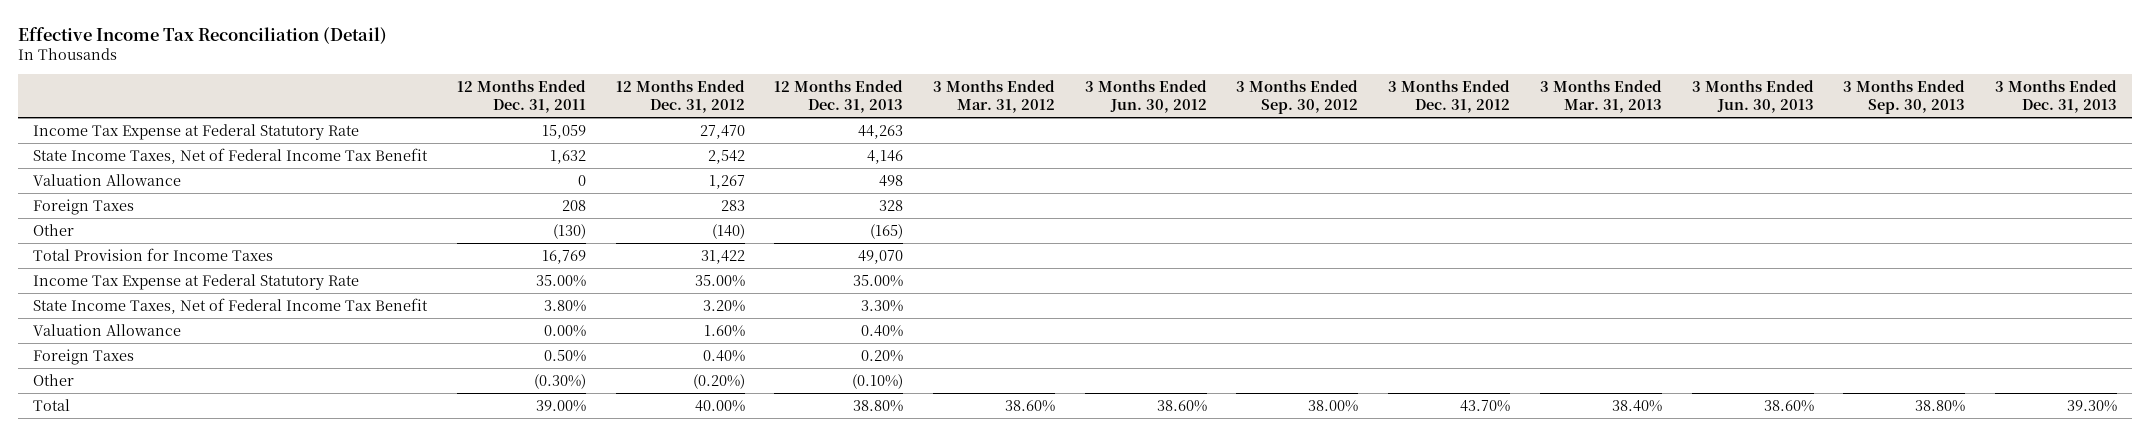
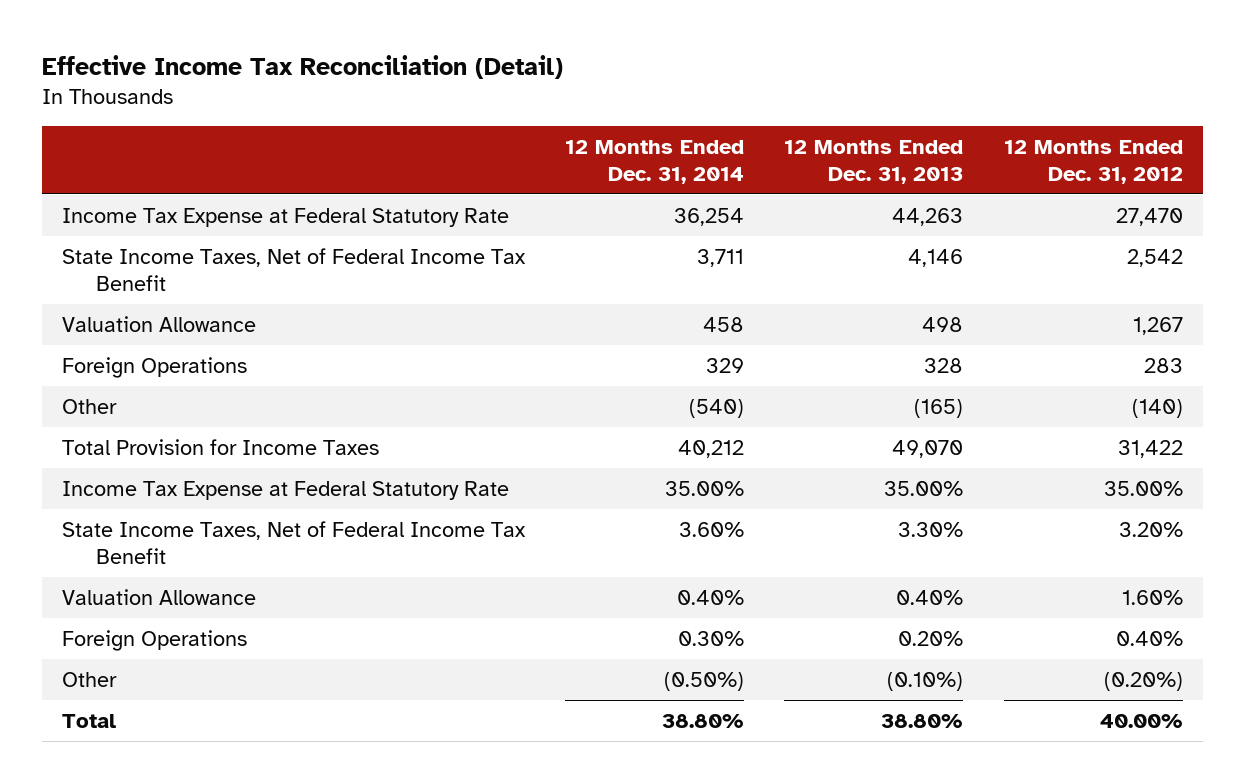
- | 12 Months Ended Dec. 31, 2011 | 12 Months Ended Dec. 31, 2012 | 12 Months Ended Dec. 31, 2013 | 3 Months Ended Mar. 31, 2012 | 3 Months Ended Jun. 30, 2012 | 3 Months Ended Sep. 30, 2012 | 3 Months Ended Dec. 31, 2012 | 3 Months Ended Mar. 31, 2013 | 3 Months Ended Jun. 30, 2013 | 3 Months Ended Sep. 30, 2013 | 3 Months Ended Dec. 31, 2013
+ | 12 Months Ended Dec. 31, 2014 | 12 Months Ended Dec. 31, 2013 | 12 Months Ended Dec. 31, 2012
- Foreign Taxes | 208 | 283 | 328 | | | | | | | |
+ Foreign Operations | 329 | 328 | 283
- Foreign Taxes | 0.50% | 0.40% | 0.20% | | | | | | | |
+ Foreign Operations | 0.30% | 0.20% | 0.40%

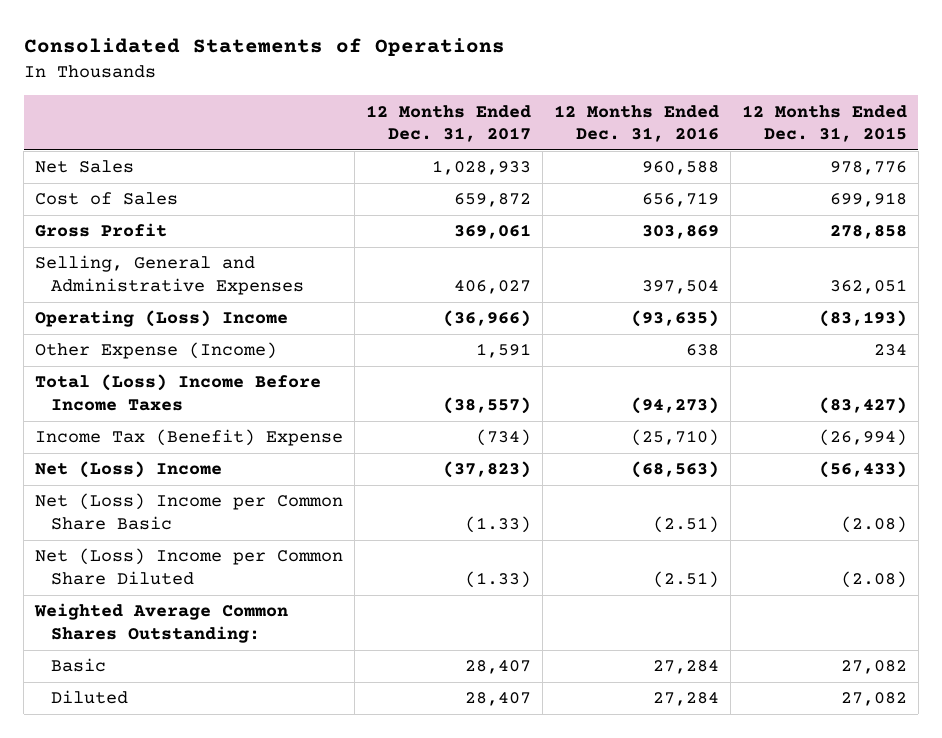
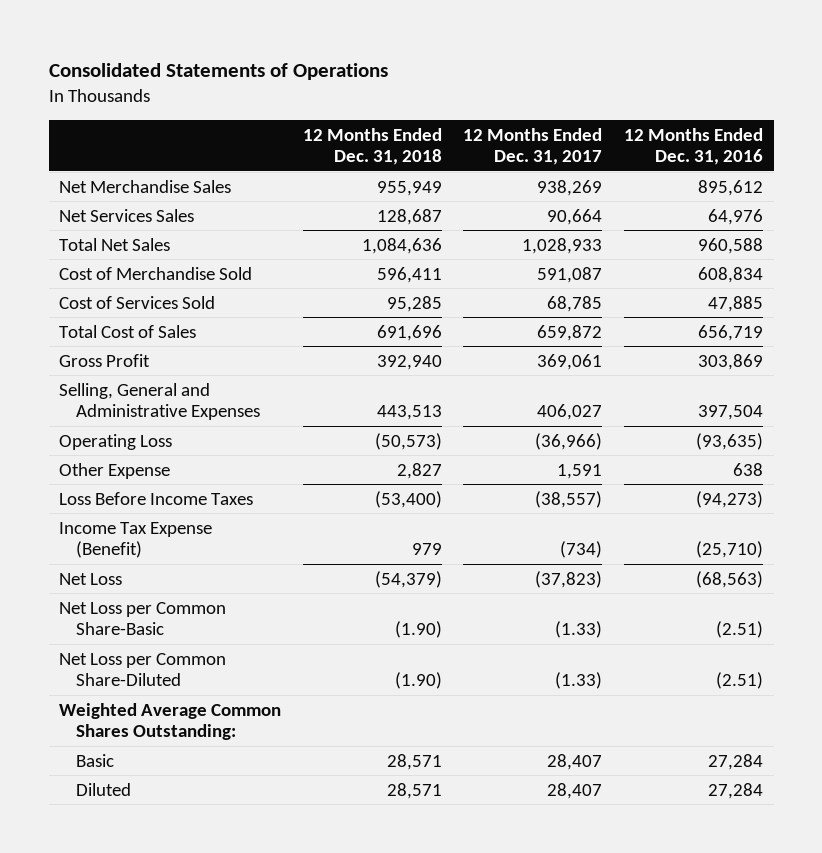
- | 12 Months Ended Dec. 31, 2017 | 12 Months Ended Dec. 31, 2016 | 12 Months Ended Dec. 31, 2015
+ | 12 Months Ended Dec. 31, 2018 | 12 Months Ended Dec. 31, 2017 | 12 Months Ended Dec. 31, 2016
- Net Sales | 1,028,933 | 960,588 | 978,776
- Cost of Sales | 659,872 | 656,719 | 699,918
+ Net Merchandise Sales | 955,949 | 938,269 | 895,612
+ Net Services Sales | 128,687 | 90,664 | 64,976
+ Total Net Sales | 1,084,636 | 1,028,933 | 960,588
+ Cost of Merchandise Sold | 596,411 | 591,087 | 608,834
+ Cost of Services Sold | 95,285 | 68,785 | 47,885
+ Total Cost of Sales | 691,696 | 659,872 | 656,719
- Operating (Loss) Income | (36,966) | (93,635) | (83,193)
- Other Expense (Income) | 1,591 | 638 | 234
- Total (Loss) Income Before Income Taxes | (38,557) | (94,273) | (83,427)
- Income Tax (Benefit) Expense | (734) | (25,710) | (26,994)
- Net (Loss) Income | (37,823) | (68,563) | (56,433)
- Net (Loss) Income per Common Share Basic | (1.33) | (2.51) | (2.08)
- Net (Loss) Income per Common Share Diluted | (1.33) | (2.51) | (2.08)
+ Operating Loss | (50,573) | (36,966) | (93,635)
+ Other Expense | 2,827 | 1,591 | 638
+ Loss Before Income Taxes | (53,400) | (38,557) | (94,273)
+ Income Tax Expense (Benefit) | 979 | (734) | (25,710)
+ Net Loss | (54,379) | (37,823) | (68,563)
+ Net Loss per Common Share-Basic | (1.90) | (1.33) | (2.51)
+ Net Loss per Common Share-Diluted | (1.90) | (1.33) | (2.51)

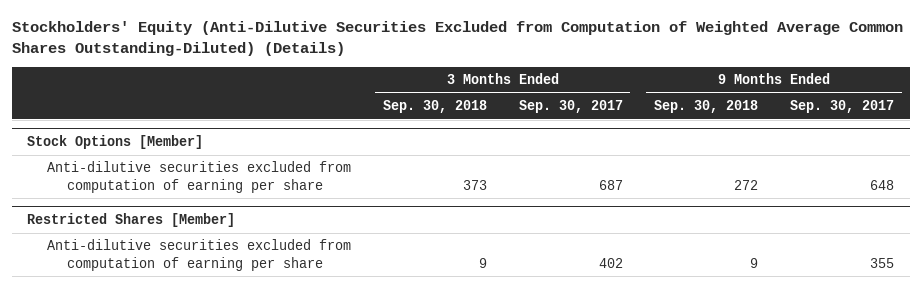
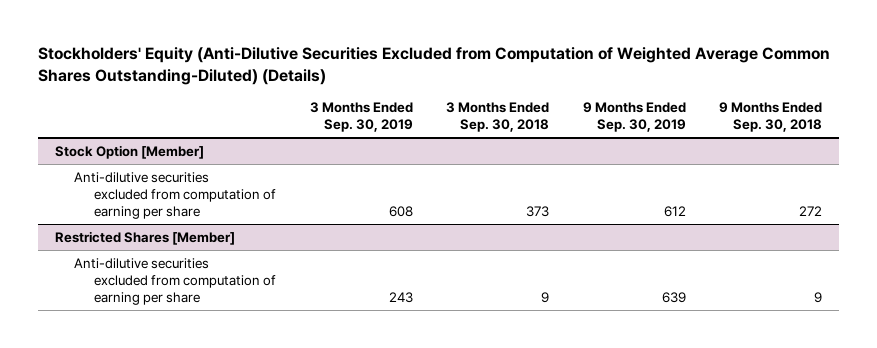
- | 3 Months Ended Sep. 30, 2018 | 3 Months Ended Sep. 30, 2017 | 9 Months Ended Sep. 30, 2018 | 9 Months Ended Sep. 30, 2017
+ | 3 Months Ended Sep. 30, 2019 | 3 Months Ended Sep. 30, 2018 | 9 Months Ended Sep. 30, 2019 | 9 Months Ended Sep. 30, 2018
- Stock Options [Member]
+ Stock Option [Member]

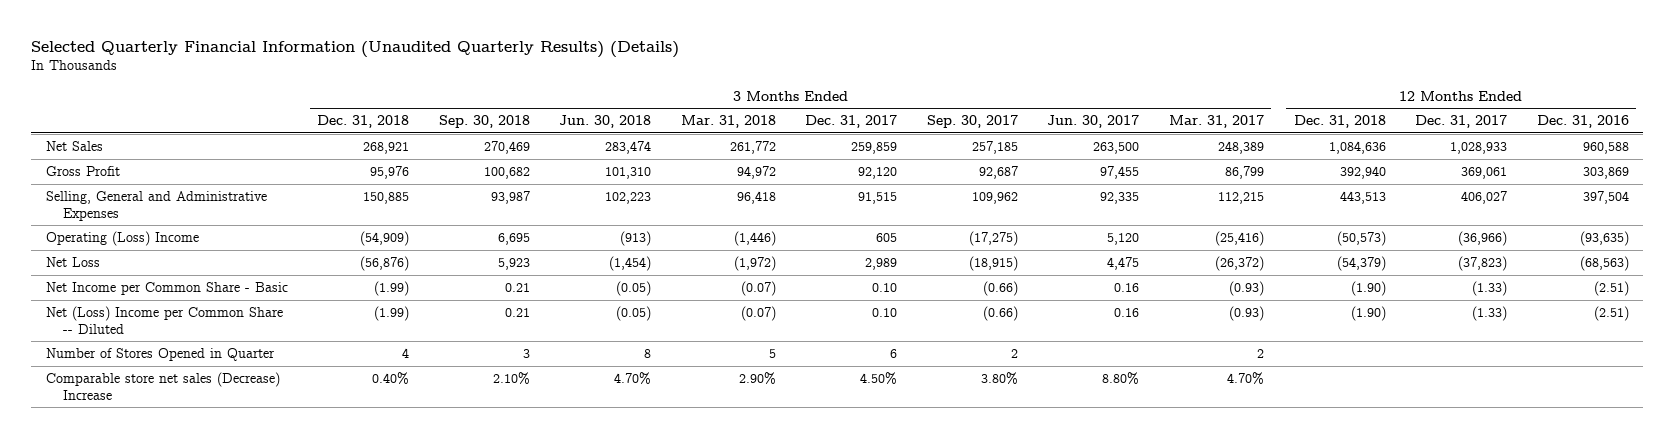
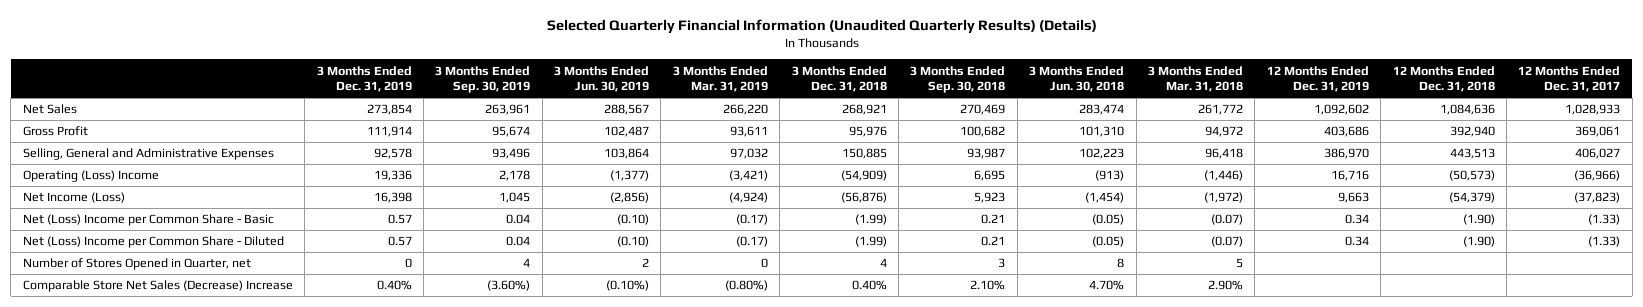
- | 3 Months Ended Dec. 31, 2018 | 3 Months Ended Sep. 30, 2018 | 3 Months Ended Jun. 30, 2018 | 3 Months Ended Mar. 31, 2018 | 3 Months Ended Dec. 31, 2017 | 3 Months Ended Sep. 30, 2017 | 3 Months Ended Jun. 30, 2017 | 3 Months Ended Mar. 31, 2017 | 12 Months Ended Dec. 31, 2018 | 12 Months Ended Dec. 31, 2017 | 12 Months Ended Dec. 31, 2016
+ | 3 Months Ended Dec. 31, 2019 | 3 Months Ended Sep. 30, 2019 | 3 Months Ended Jun. 30, 2019 | 3 Months Ended Mar. 31, 2019 | 3 Months Ended Dec. 31, 2018 | 3 Months Ended Sep. 30, 2018 | 3 Months Ended Jun. 30, 2018 | 3 Months Ended Mar. 31, 2018 | 12 Months Ended Dec. 31, 2019 | 12 Months Ended Dec. 31, 2018 | 12 Months Ended Dec. 31, 2017
- Net Loss | (56,876) | 5,923 | (1,454) | (1,972) | 2,989 | (18,915) | 4,475 | (26,372) | (54,379) | (37,823) | (68,563)
- Net Income per Common Share - Basic | (1.99) | 0.21 | (0.05) | (0.07) | 0.10 | (0.66) | 0.16 | (0.93) | (1.90) | (1.33) | (2.51)
- Net (Loss) Income per Common Share -- Diluted | (1.99) | 0.21 | (0.05) | (0.07) | 0.10 | (0.66) | 0.16 | (0.93) | (1.90) | (1.33) | (2.51)
- Number of Stores Opened in Quarter | 4 | 3 | 8 | 5 | 6 | 2 | | 2 | | |
- Comparable store net sales (Decrease) Increase | 0.40% | 2.10% | 4.70% | 2.90% | 4.50% | 3.80% | 8.80% | 4.70% | | |
+ Net Income (Loss) | 16,398 | 1,045 | (2,856) | (4,924) | (56,876) | 5,923 | (1,454) | (1,972) | 9,663 | (54,379) | (37,823)
+ Net (Loss) Income per Common Share - Basic | 0.57 | 0.04 | (0.10) | (0.17) | (1.99) | 0.21 | (0.05) | (0.07) | 0.34 | (1.90) | (1.33)
+ Net (Loss) Income per Common Share - Diluted | 0.57 | 0.04 | (0.10) | (0.17) | (1.99) | 0.21 | (0.05) | (0.07) | 0.34 | (1.90) | (1.33)
+ Number of Stores Opened in Quarter, net | 0 | 4 | 2 | 0 | 4 | 3 | 8 | 5 | | |
+ Comparable Store Net Sales (Decrease) Increase | 0.40% | (3.60%) | (0.10%) | (0.80%) | 0.40% | 2.10% | 4.70% | 2.90% | | |

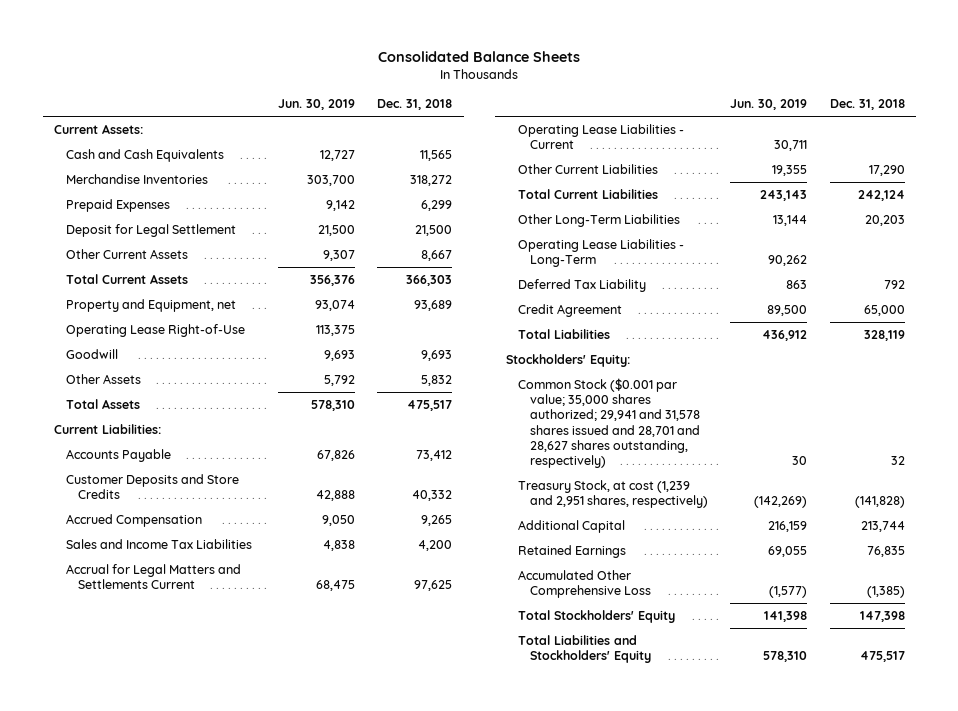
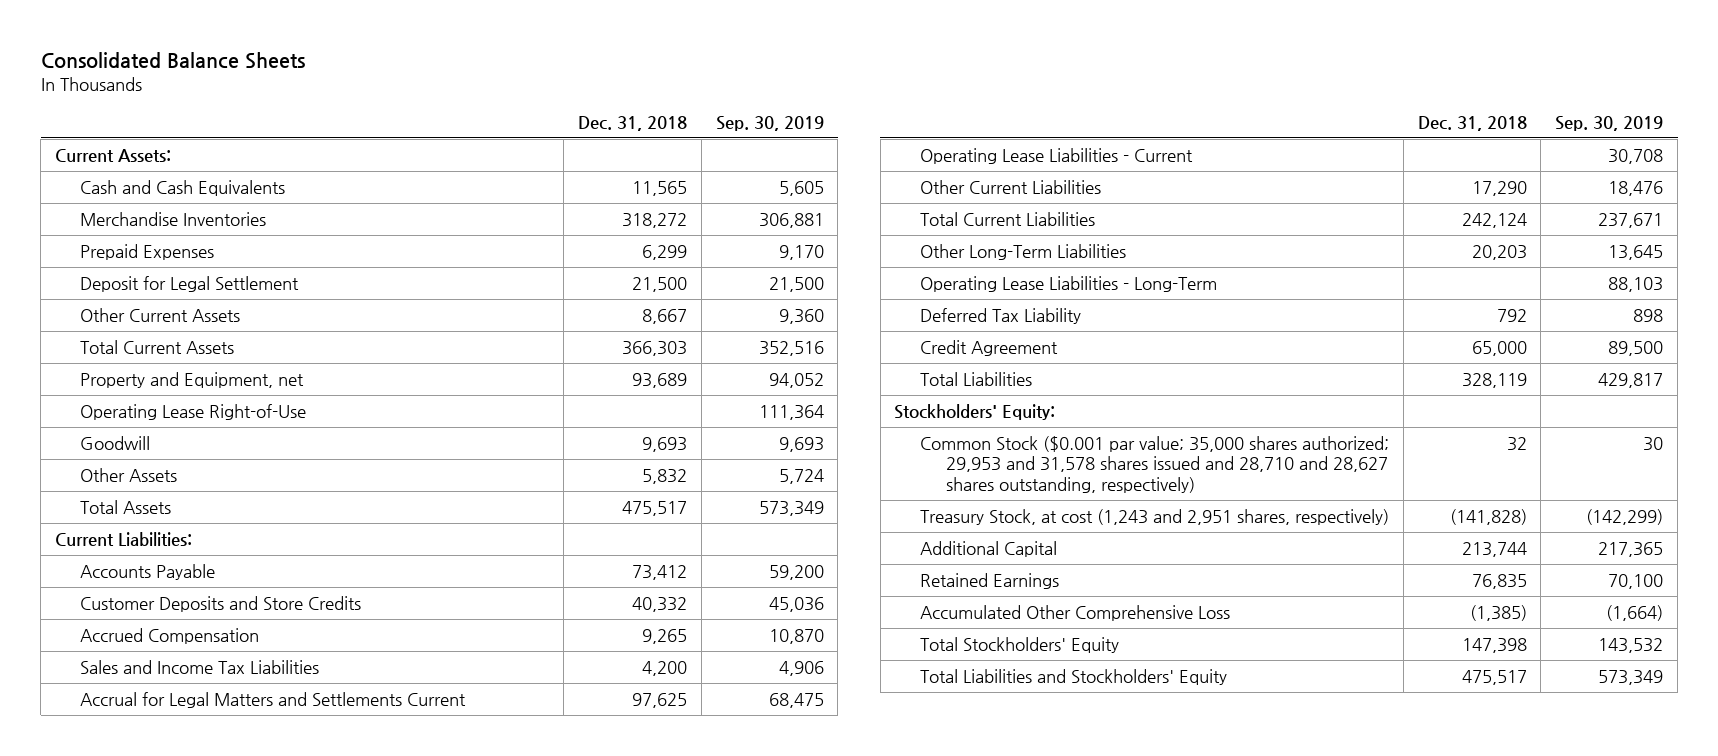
- | Jun. 30, 2019 | Dec. 31, 2018
+ | Dec. 31, 2018 | Sep. 30, 2019
- Common Stock ($0.001 par value; 35,000 shares authorized; 29,941 and 31,578 shares issued and 28,701 and 28,627 shares outstanding, respectively) | 30 | 32
- Treasury Stock, at cost (1,239 and 2,951 shares, respectively) | (142,269) | (141,828)
+ Common Stock ($0.001 par value; 35,000 shares authorized; 29,953 and 31,578 shares issued and 28,710 and 28,627 shares outstanding, respectively) | 32 | 30
+ Treasury Stock, at cost (1,243 and 2,951 shares, respectively) | (141,828) | (142,299)

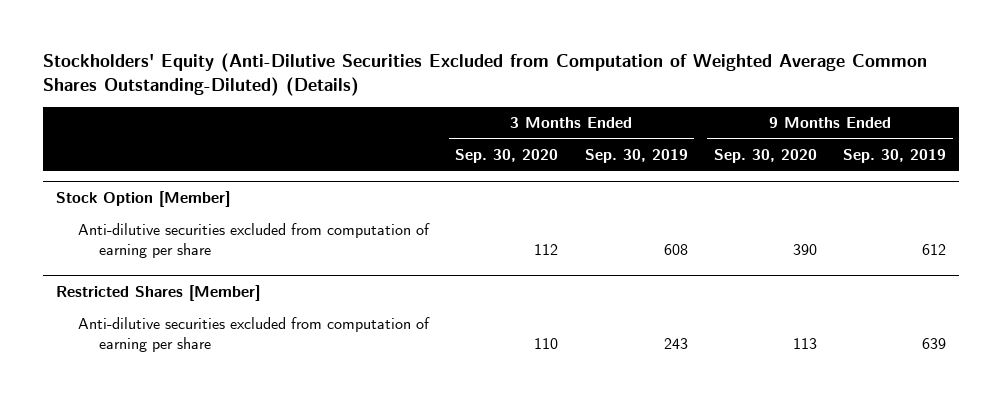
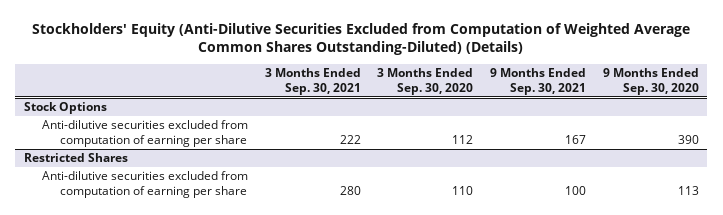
- | 3 Months Ended Sep. 30, 2020 | 3 Months Ended Sep. 30, 2019 | 9 Months Ended Sep. 30, 2020 | 9 Months Ended Sep. 30, 2019
+ | 3 Months Ended Sep. 30, 2021 | 3 Months Ended Sep. 30, 2020 | 9 Months Ended Sep. 30, 2021 | 9 Months Ended Sep. 30, 2020
- Stock Option [Member]
+ Stock Options
- Restricted Shares [Member]
+ Restricted Shares

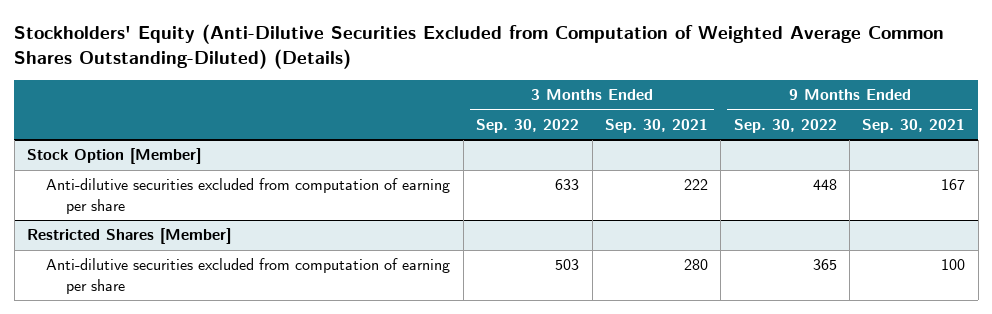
- | 3 Months Ended Sep. 30, 2021 | 3 Months Ended Sep. 30, 2020 | 9 Months Ended Sep. 30, 2021 | 9 Months Ended Sep. 30, 2020
+ | 3 Months Ended Sep. 30, 2022 | 3 Months Ended Sep. 30, 2021 | 9 Months Ended Sep. 30, 2022 | 9 Months Ended Sep. 30, 2021
- Stock Options
+ Stock Option [Member]
- Restricted Shares
+ Restricted Shares [Member]

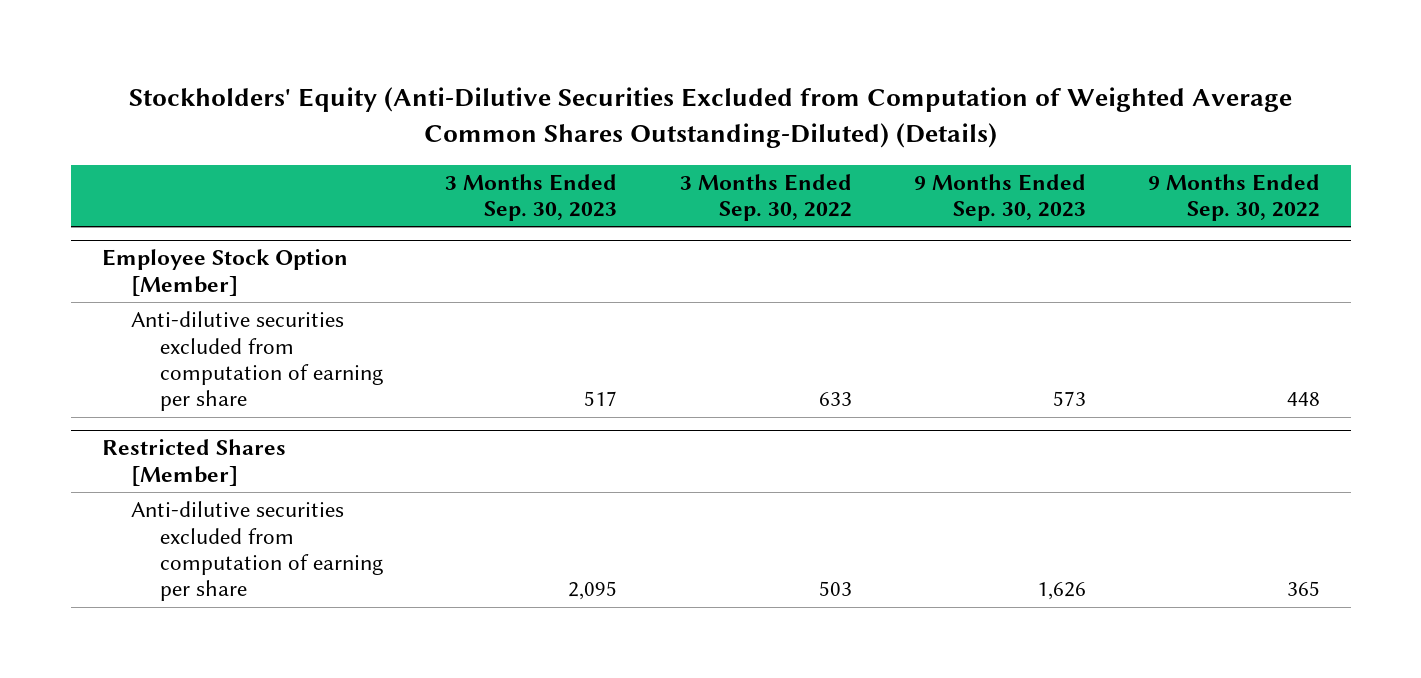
- | 3 Months Ended Sep. 30, 2022 | 3 Months Ended Sep. 30, 2021 | 9 Months Ended Sep. 30, 2022 | 9 Months Ended Sep. 30, 2021
+ | 3 Months Ended Sep. 30, 2023 | 3 Months Ended Sep. 30, 2022 | 9 Months Ended Sep. 30, 2023 | 9 Months Ended Sep. 30, 2022
- Stock Option [Member]
+ Employee Stock Option [Member]

